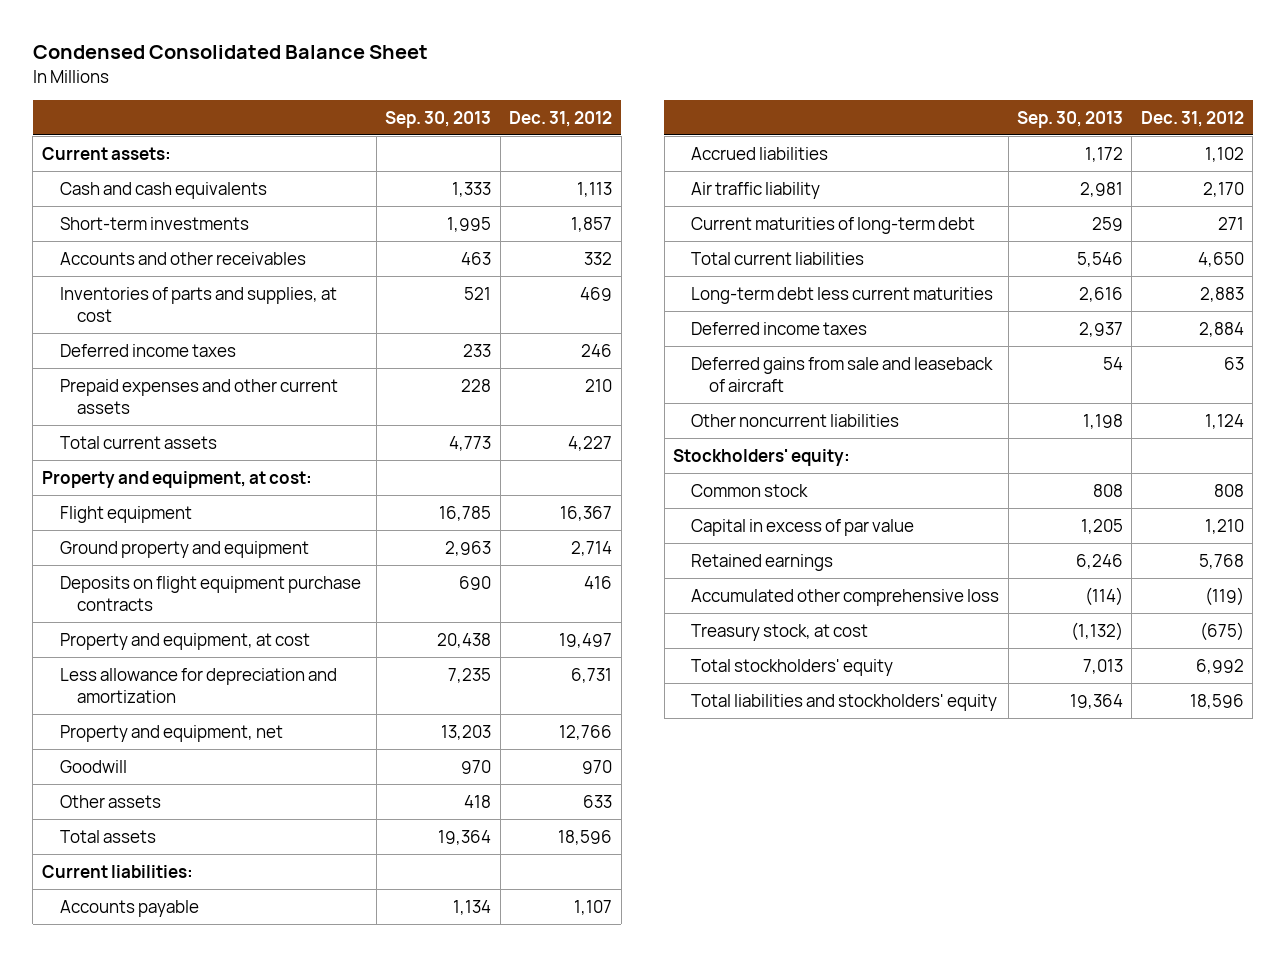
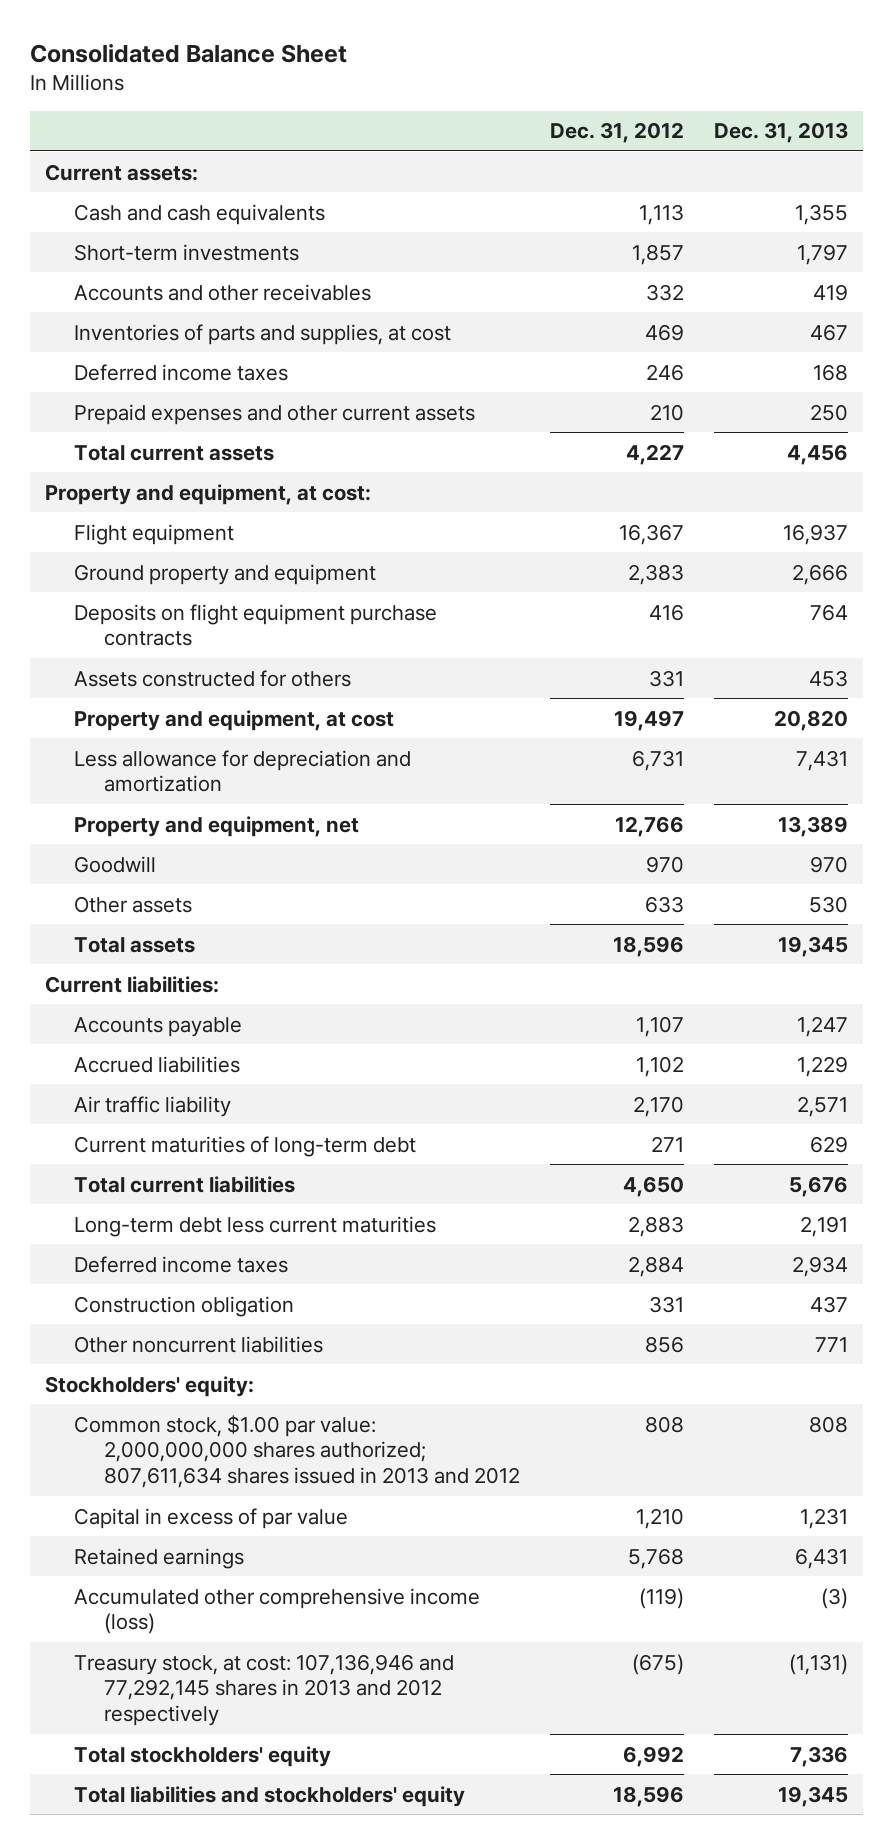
- Condensed Consolidated Balance Sheet
+ Consolidated Balance Sheet
- | Sep. 30, 2013 | Dec. 31, 2012
+ | Dec. 31, 2012 | Dec. 31, 2013
- Ground property and equipment | 2,963 | 2,714
+ Ground property and equipment | 2,383 | 2,666
+ Assets constructed for others | 331 | 453
- Deferred gains from sale and leaseback of aircraft | 54 | 63
- Other noncurrent liabilities | 1,198 | 1,124
+ Construction obligation | 331 | 437
+ Other noncurrent liabilities | 856 | 771
- Common stock | 808 | 808
+ Common stock, $1.00 par value: 2,000,000,000 shares authorized; 807,611,634 shares issued in 2013 and 2012 | 808 | 808
- Accumulated other comprehensive loss | (114) | (119)
- Treasury stock, at cost | (1,132) | (675)
+ Accumulated other comprehensive income (loss) | (119) | (3)
+ Treasury stock, at cost: 107,136,946 and 77,292,145 shares in 2013 and 2012 respectively | (675) | (1,131)

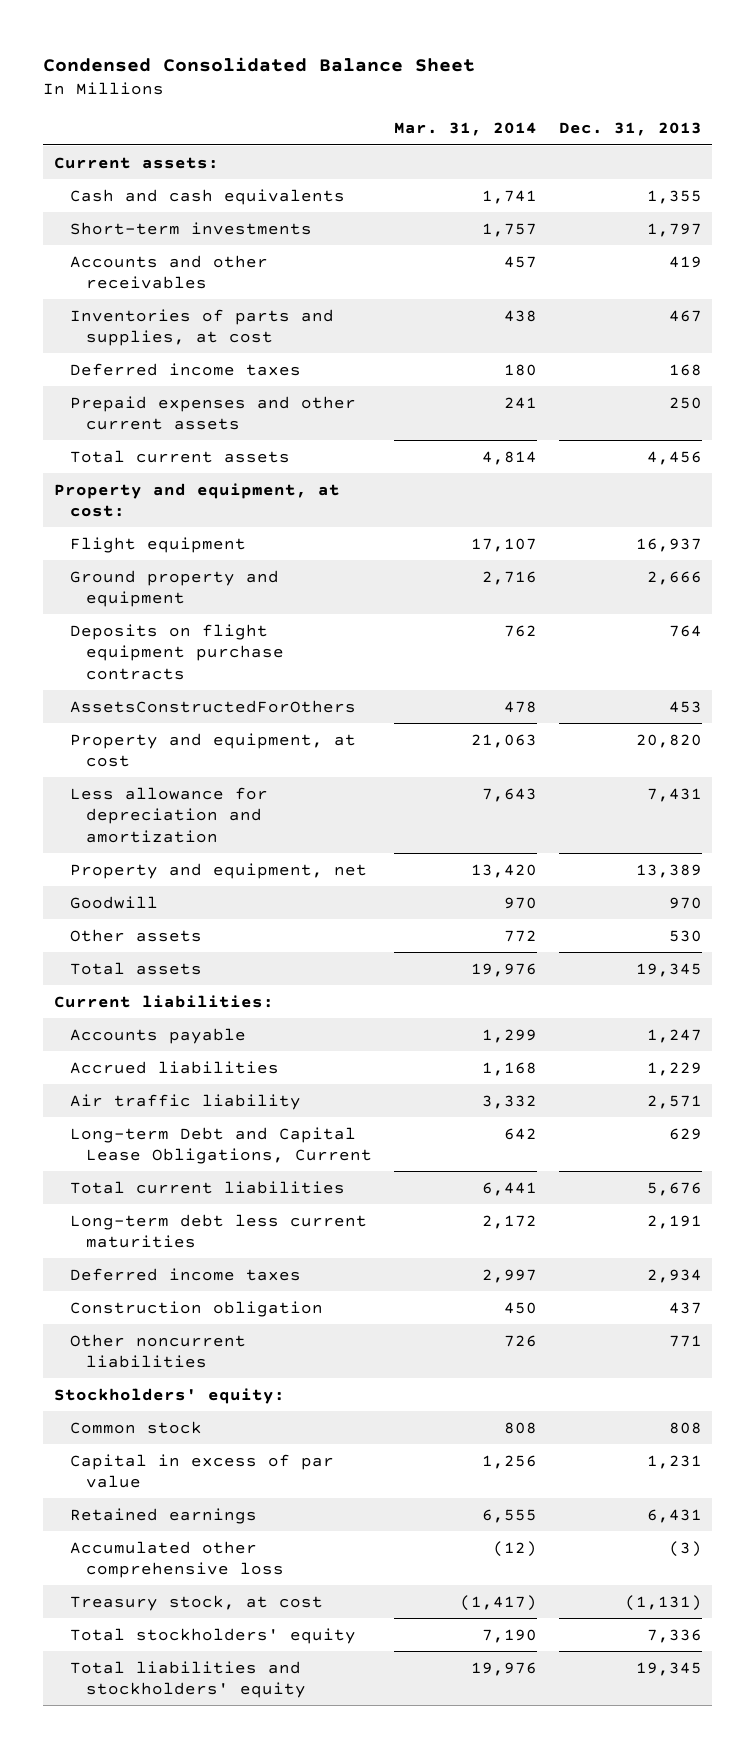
- Consolidated Balance Sheet
+ Condensed Consolidated Balance Sheet
- | Dec. 31, 2012 | Dec. 31, 2013
+ | Mar. 31, 2014 | Dec. 31, 2013
- Assets constructed for others | 331 | 453
+ AssetsConstructedForOthers | 478 | 453
- Current maturities of long-term debt | 271 | 629
+ Long-term Debt and Capital Lease Obligations, Current | 642 | 629
- Common stock, $1.00 par value: 2,000,000,000 shares authorized; 807,611,634 shares issued in 2013 and 2012 | 808 | 808
+ Common stock | 808 | 808
- Accumulated other comprehensive income (loss) | (119) | (3)
- Treasury stock, at cost: 107,136,946 and 77,292,145 shares in 2013 and 2012 respectively | (675) | (1,131)
+ Accumulated other comprehensive loss | (12) | (3)
+ Treasury stock, at cost | (1,417) | (1,131)

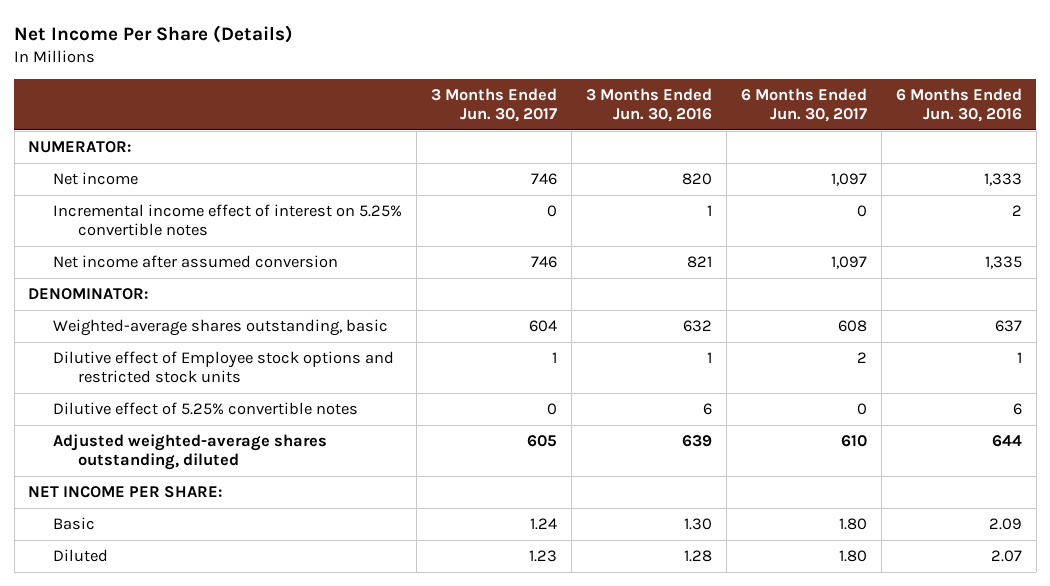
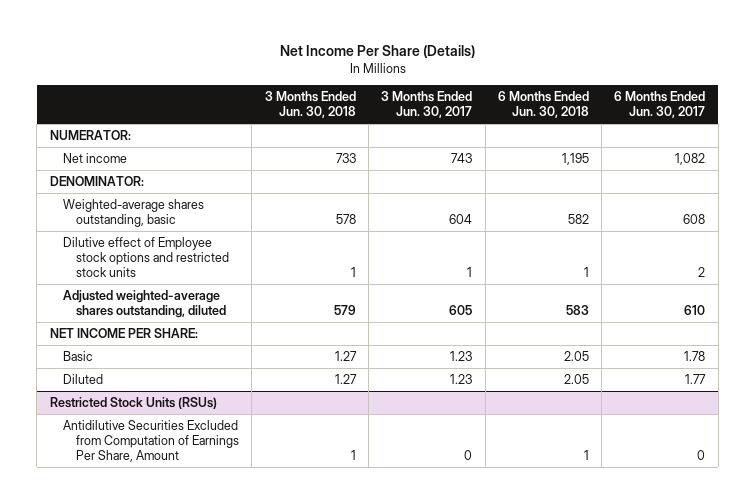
- | 3 Months Ended Jun. 30, 2017 | 3 Months Ended Jun. 30, 2016 | 6 Months Ended Jun. 30, 2017 | 6 Months Ended Jun. 30, 2016
+ | 3 Months Ended Jun. 30, 2018 | 3 Months Ended Jun. 30, 2017 | 6 Months Ended Jun. 30, 2018 | 6 Months Ended Jun. 30, 2017
- Net income | 746 | 820 | 1,097 | 1,333
- Incremental income effect of interest on 5.25% convertible notes | 0 | 1 | 0 | 2
- Net income after assumed conversion | 746 | 821 | 1,097 | 1,335
+ Net income | 733 | 743 | 1,195 | 1,082
- Dilutive effect of 5.25% convertible notes | 0 | 6 | 0 | 6
- Basic | 1.24 | 1.30 | 1.80 | 2.09
- Diluted | 1.23 | 1.28 | 1.80 | 2.07
+ Basic | 1.27 | 1.23 | 2.05 | 1.78
+ Diluted | 1.27 | 1.23 | 2.05 | 1.77
+ Restricted Stock Units (RSUs)
+ Antidilutive Securities Excluded from Computation of Earnings Per Share, Amount | 1 | 0 | 1 | 0

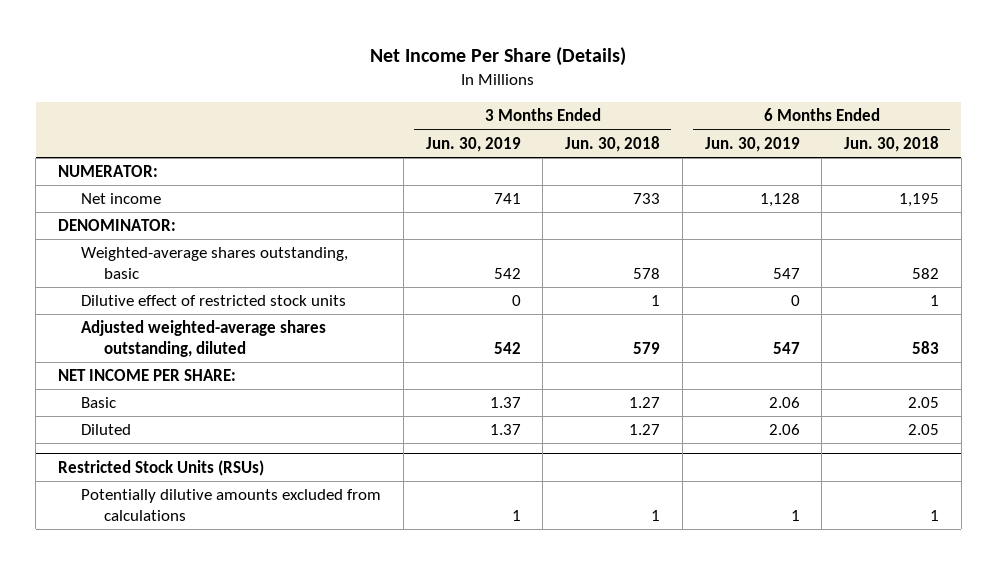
- | 3 Months Ended Jun. 30, 2018 | 3 Months Ended Jun. 30, 2017 | 6 Months Ended Jun. 30, 2018 | 6 Months Ended Jun. 30, 2017
+ | 3 Months Ended Jun. 30, 2019 | 3 Months Ended Jun. 30, 2018 | 6 Months Ended Jun. 30, 2019 | 6 Months Ended Jun. 30, 2018
- Dilutive effect of Employee stock options and restricted stock units | 1 | 1 | 1 | 2
+ Dilutive effect of restricted stock units | 0 | 1 | 0 | 1
@ Restricted Stock Units (RSUs)
- Antidilutive Securities Excluded from Computation of Earnings Per Share, Amount | 1 | 0 | 1 | 0
+ Potentially dilutive amounts excluded from calculations | 1 | 1 | 1 | 1

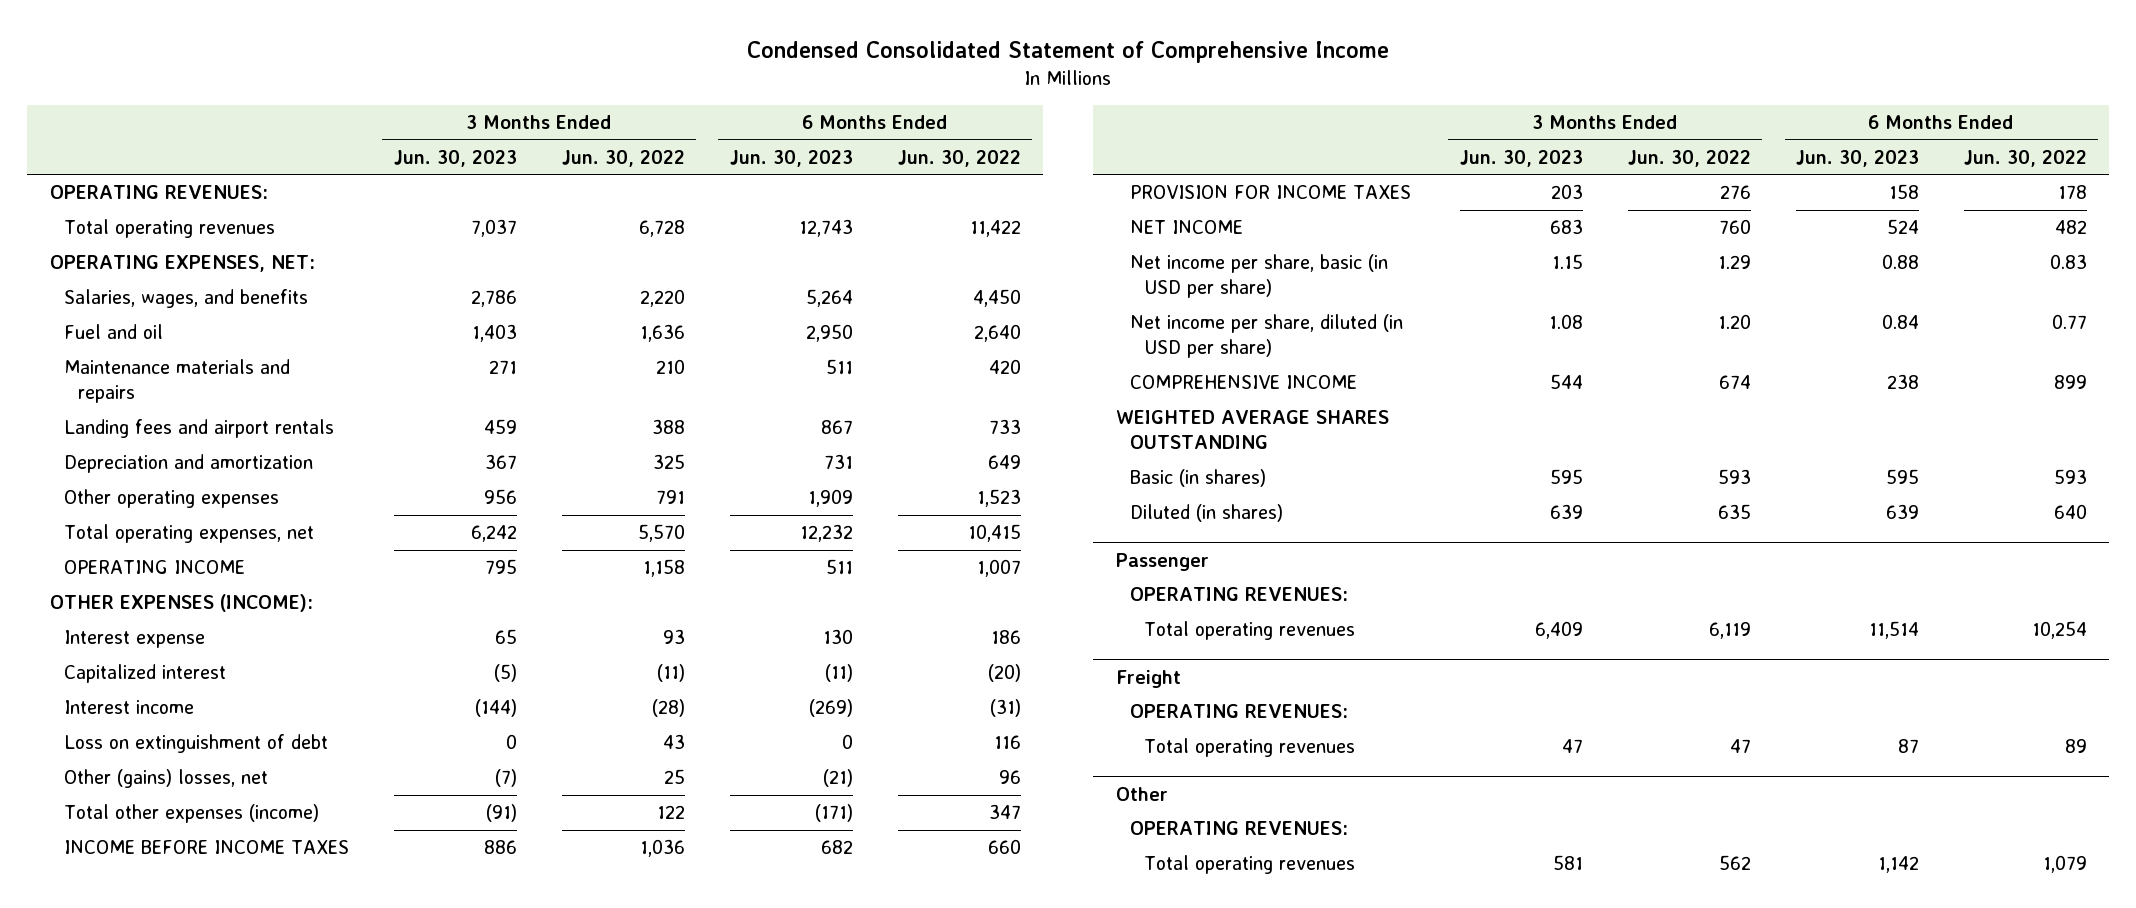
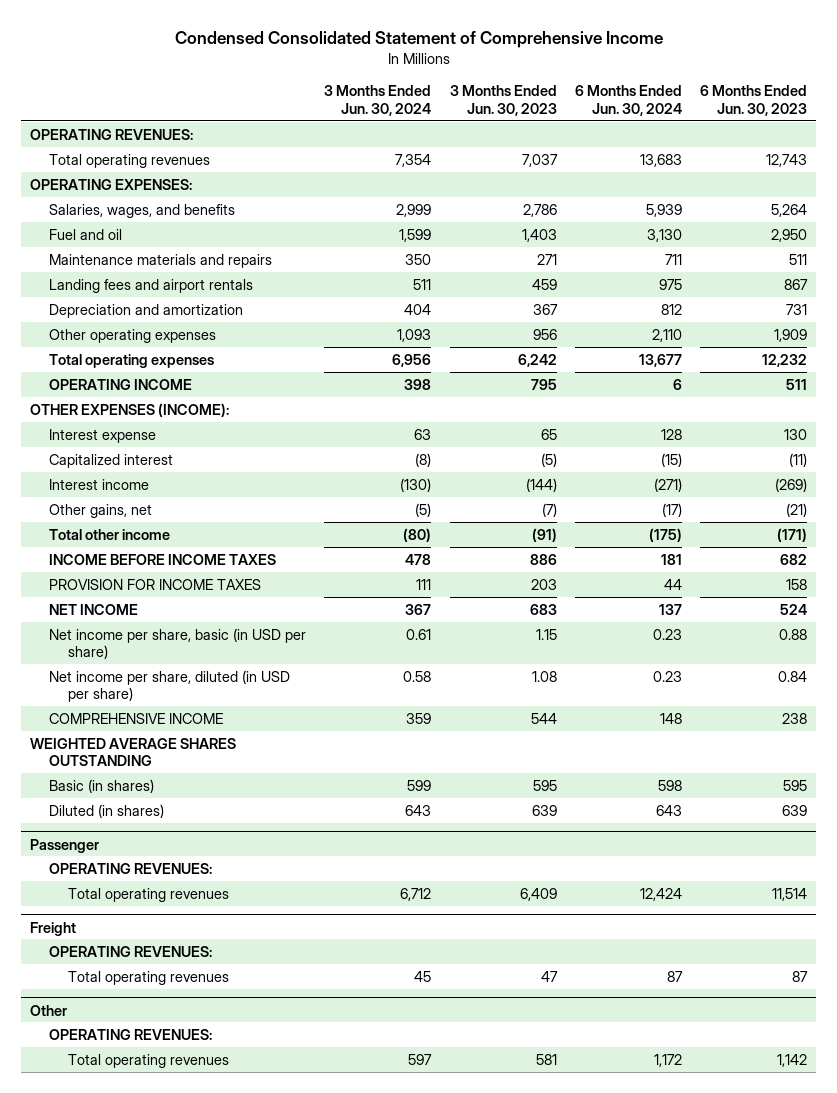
- | 3 Months Ended Jun. 30, 2023 | 3 Months Ended Jun. 30, 2022 | 6 Months Ended Jun. 30, 2023 | 6 Months Ended Jun. 30, 2022
+ | 3 Months Ended Jun. 30, 2024 | 3 Months Ended Jun. 30, 2023 | 6 Months Ended Jun. 30, 2024 | 6 Months Ended Jun. 30, 2023
- OPERATING EXPENSES, NET:
+ OPERATING EXPENSES:
- Total operating expenses, net | 6,242 | 5,570 | 12,232 | 10,415
+ Total operating expenses | 6,956 | 6,242 | 13,677 | 12,232
- Loss on extinguishment of debt | 0 | 43 | 0 | 116
- Other (gains) losses, net | (7) | 25 | (21) | 96
- Total other expenses (income) | (91) | 122 | (171) | 347
+ Other gains, net | (5) | (7) | (17) | (21)
+ Total other income | (80) | (91) | (175) | (171)

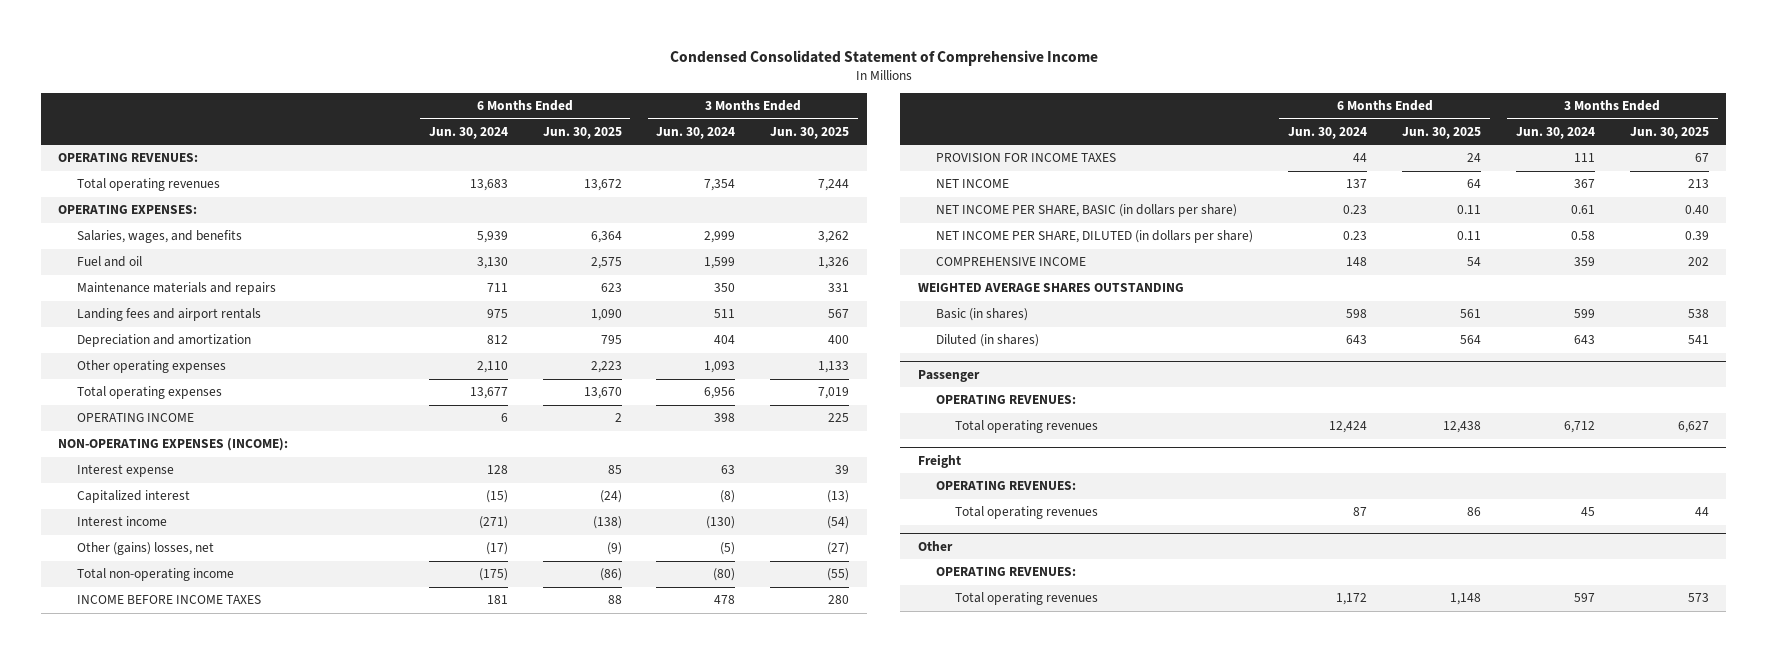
- | 3 Months Ended Jun. 30, 2024 | 3 Months Ended Jun. 30, 2023 | 6 Months Ended Jun. 30, 2024 | 6 Months Ended Jun. 30, 2023
+ | 6 Months Ended Jun. 30, 2024 | 6 Months Ended Jun. 30, 2025 | 3 Months Ended Jun. 30, 2024 | 3 Months Ended Jun. 30, 2025
- OTHER EXPENSES (INCOME):
+ NON-OPERATING EXPENSES (INCOME):
- Other gains, net | (5) | (7) | (17) | (21)
- Total other income | (80) | (91) | (175) | (171)
+ Other (gains) losses, net | (17) | (9) | (5) | (27)
+ Total non-operating income | (175) | (86) | (80) | (55)
- Net income per share, basic (in USD per share) | 0.61 | 1.15 | 0.23 | 0.88
- Net income per share, diluted (in USD per share) | 0.58 | 1.08 | 0.23 | 0.84
+ NET INCOME PER SHARE, BASIC (in dollars per share) | 0.23 | 0.11 | 0.61 | 0.40
+ NET INCOME PER SHARE, DILUTED (in dollars per share) | 0.23 | 0.11 | 0.58 | 0.39

